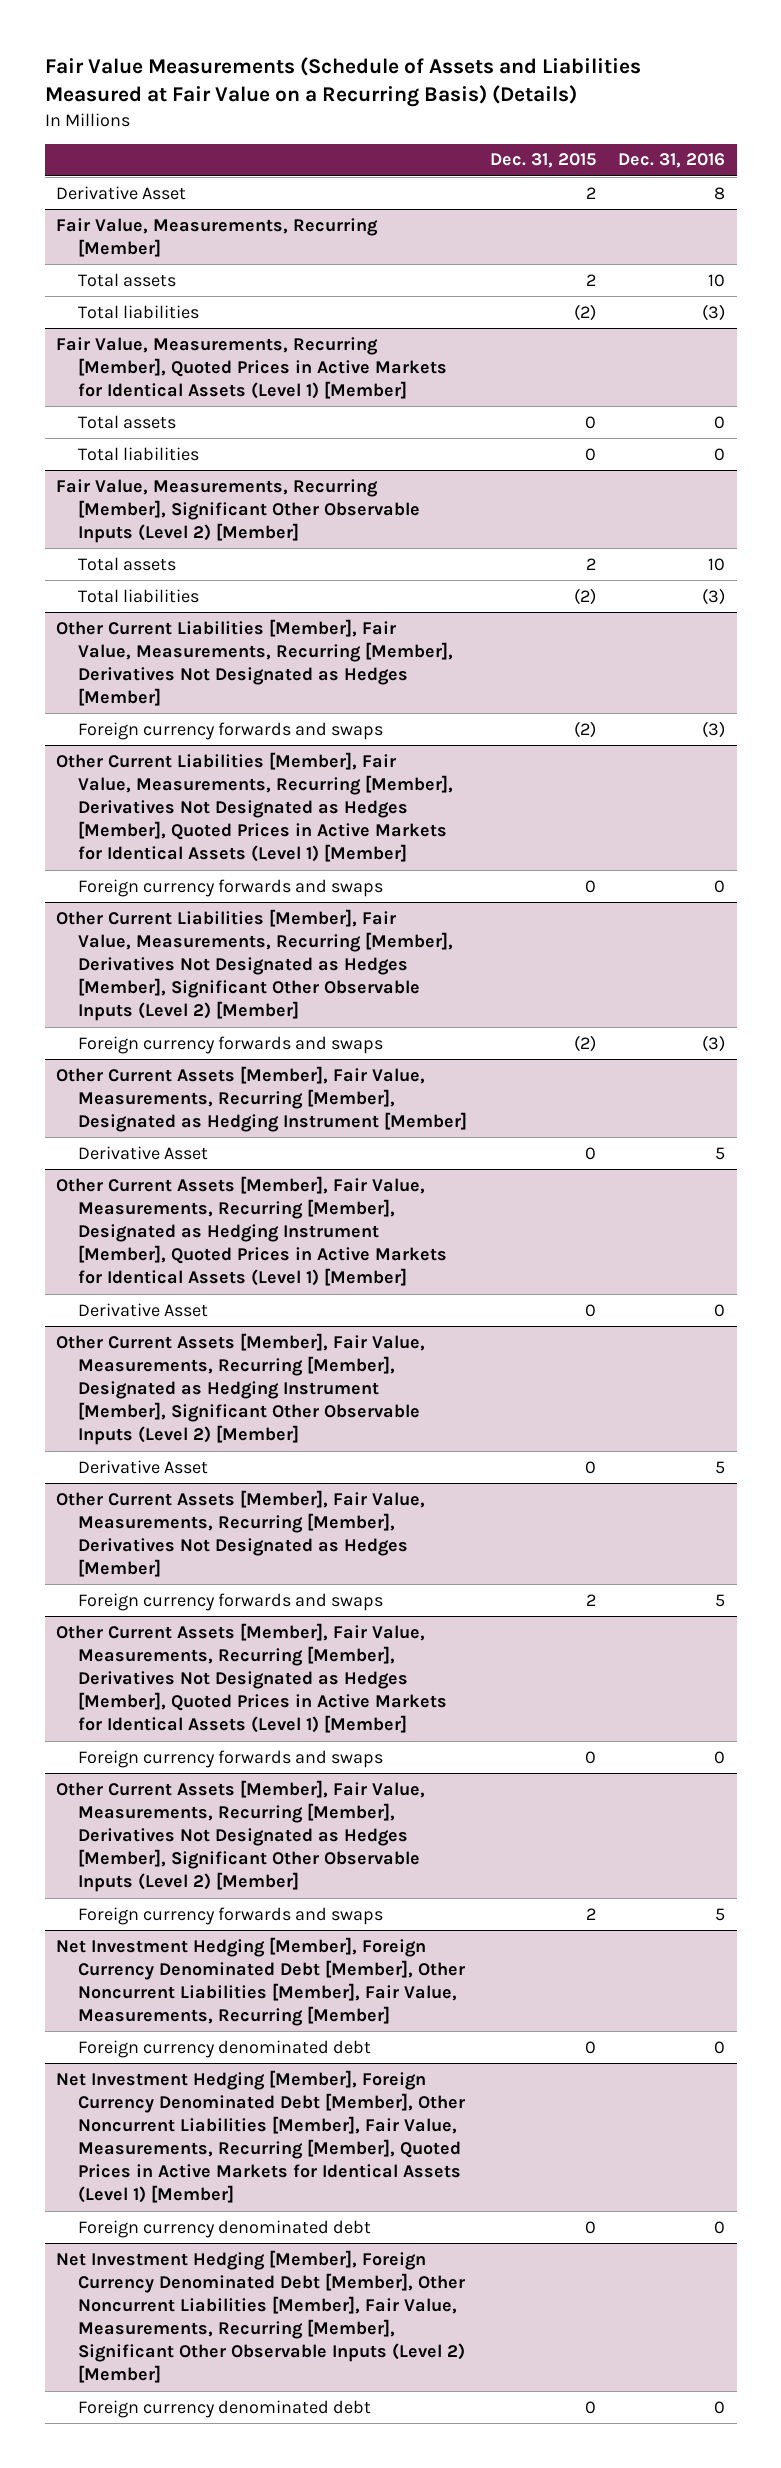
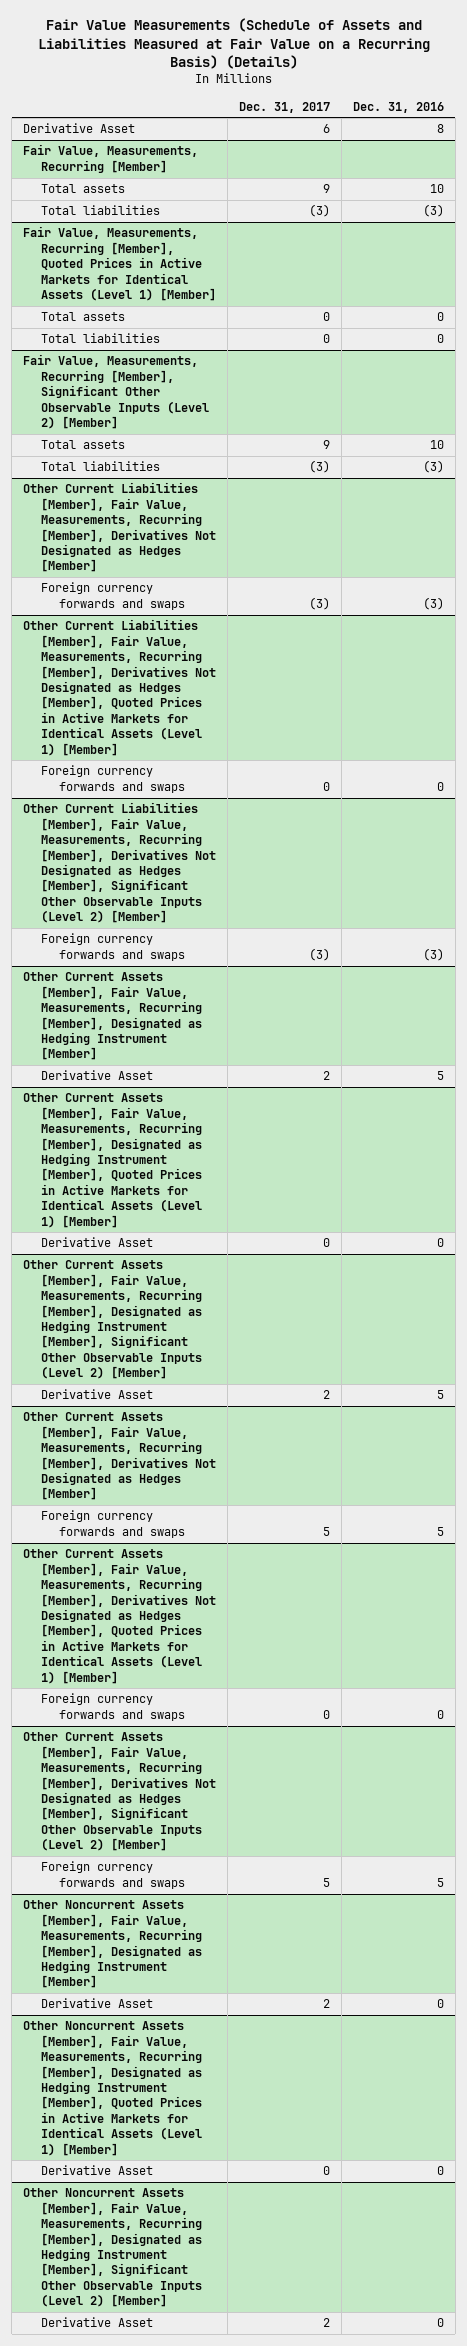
- | Dec. 31, 2015 | Dec. 31, 2016
+ | Dec. 31, 2017 | Dec. 31, 2016
- Net Investment Hedging [Member], Foreign Currency Denominated Debt [Member], Other Noncurrent Liabilities [Member], Fair Value, Measurements, Recurring [Member]
- Foreign currency denominated debt | 0 | 0
- Net Investment Hedging [Member], Foreign Currency Denominated Debt [Member], Other Noncurrent Liabilities [Member], Fair Value, Measurements, Recurring [Member], Quoted Prices in Active Markets for Identical Assets (Level 1) [Member]
- Foreign currency denominated debt | 0 | 0
- Net Investment Hedging [Member], Foreign Currency Denominated Debt [Member], Other Noncurrent Liabilities [Member], Fair Value, Measurements, Recurring [Member], Significant Other Observable Inputs (Level 2) [Member]
- Foreign currency denominated debt | 0 | 0
+ Other Noncurrent Assets [Member], Fair Value, Measurements, Recurring [Member], Designated as Hedging Instrument [Member]
+ Derivative Asset | 2 | 0
+ Other Noncurrent Assets [Member], Fair Value, Measurements, Recurring [Member], Designated as Hedging Instrument [Member], Quoted Prices in Active Markets for Identical Assets (Level 1) [Member]
+ Derivative Asset | 0 | 0
+ Other Noncurrent Assets [Member], Fair Value, Measurements, Recurring [Member], Designated as Hedging Instrument [Member], Significant Other Observable Inputs (Level 2) [Member]
+ Derivative Asset | 2 | 0

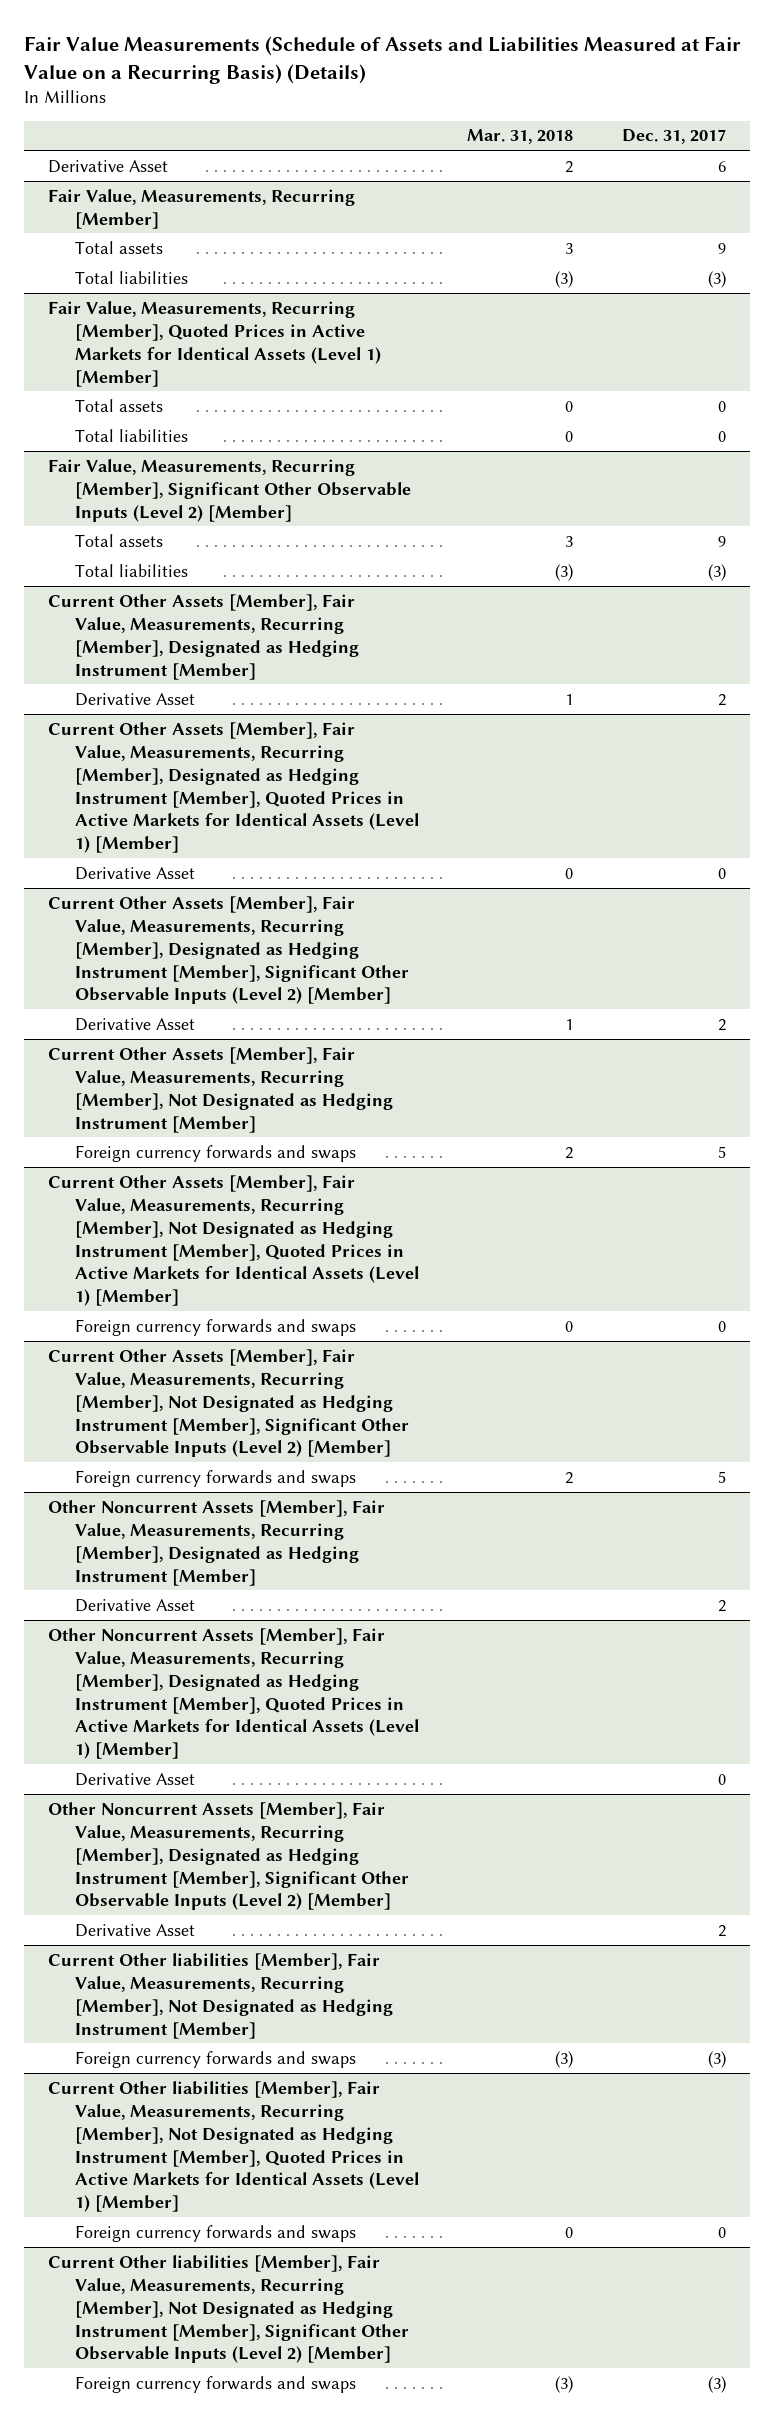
- | Dec. 31, 2017 | Dec. 31, 2016
+ | Mar. 31, 2018 | Dec. 31, 2017
- Other Current Liabilities [Member], Fair Value, Measurements, Recurring [Member], Derivatives Not Designated as Hedges [Member]
- Foreign currency forwards and swaps | (3) | (3)
- Other Current Liabilities [Member], Fair Value, Measurements, Recurring [Member], Derivatives Not Designated as Hedges [Member], Quoted Prices in Active Markets for Identical Assets (Level 1) [Member]
- Foreign currency forwards and swaps | 0 | 0
- Other Current Liabilities [Member], Fair Value, Measurements, Recurring [Member], Derivatives Not Designated as Hedges [Member], Significant Other Observable Inputs (Level 2) [Member]
- Foreign currency forwards and swaps | (3) | (3)
- Other Current Assets [Member], Fair Value, Measurements, Recurring [Member], Designated as Hedging Instrument [Member]
+ Current Other Assets [Member], Fair Value, Measurements, Recurring [Member], Designated as Hedging Instrument [Member]
- Other Current Assets [Member], Fair Value, Measurements, Recurring [Member], Designated as Hedging Instrument [Member], Quoted Prices in Active Markets for Identical Assets (Level 1) [Member]
+ Current Other Assets [Member], Fair Value, Measurements, Recurring [Member], Designated as Hedging Instrument [Member], Quoted Prices in Active Markets for Identical Assets (Level 1) [Member]
- Other Current Assets [Member], Fair Value, Measurements, Recurring [Member], Designated as Hedging Instrument [Member], Significant Other Observable Inputs (Level 2) [Member]
+ Current Other Assets [Member], Fair Value, Measurements, Recurring [Member], Designated as Hedging Instrument [Member], Significant Other Observable Inputs (Level 2) [Member]
- Other Current Assets [Member], Fair Value, Measurements, Recurring [Member], Derivatives Not Designated as Hedges [Member]
+ Current Other Assets [Member], Fair Value, Measurements, Recurring [Member], Not Designated as Hedging Instrument [Member]
- Other Current Assets [Member], Fair Value, Measurements, Recurring [Member], Derivatives Not Designated as Hedges [Member], Quoted Prices in Active Markets for Identical Assets (Level 1) [Member]
+ Current Other Assets [Member], Fair Value, Measurements, Recurring [Member], Not Designated as Hedging Instrument [Member], Quoted Prices in Active Markets for Identical Assets (Level 1) [Member]
- Other Current Assets [Member], Fair Value, Measurements, Recurring [Member], Derivatives Not Designated as Hedges [Member], Significant Other Observable Inputs (Level 2) [Member]
+ Current Other Assets [Member], Fair Value, Measurements, Recurring [Member], Not Designated as Hedging Instrument [Member], Significant Other Observable Inputs (Level 2) [Member]
+ Current Other liabilities [Member], Fair Value, Measurements, Recurring [Member], Not Designated as Hedging Instrument [Member]
+ Foreign currency forwards and swaps | (3) | (3)
+ Current Other liabilities [Member], Fair Value, Measurements, Recurring [Member], Not Designated as Hedging Instrument [Member], Quoted Prices in Active Markets for Identical Assets (Level 1) [Member]
+ Foreign currency forwards and swaps | 0 | 0
+ Current Other liabilities [Member], Fair Value, Measurements, Recurring [Member], Not Designated as Hedging Instrument [Member], Significant Other Observable Inputs (Level 2) [Member]
+ Foreign currency forwards and swaps | (3) | (3)

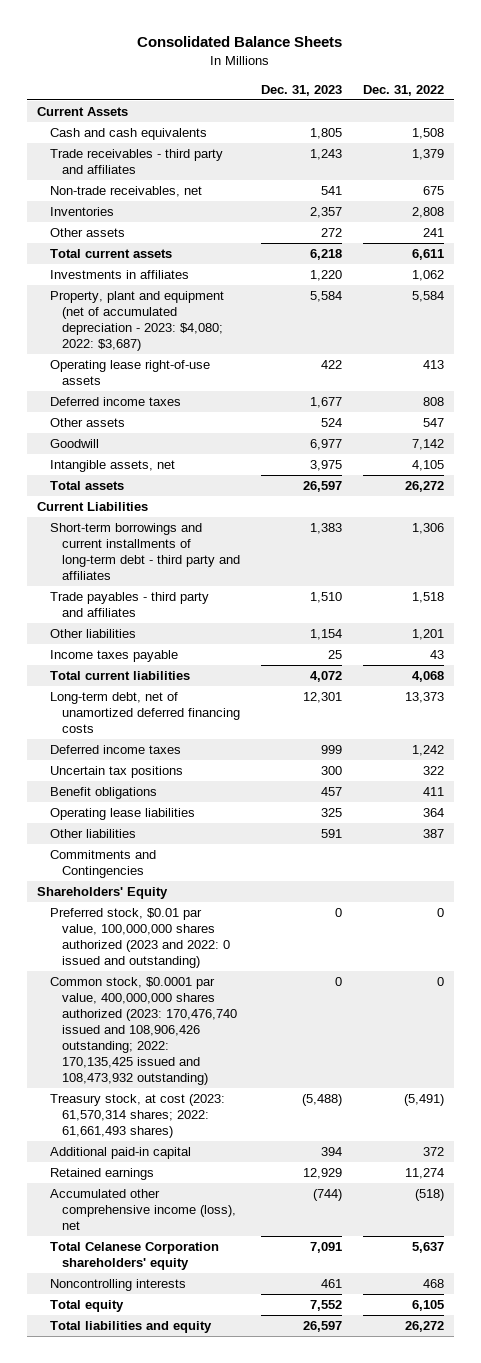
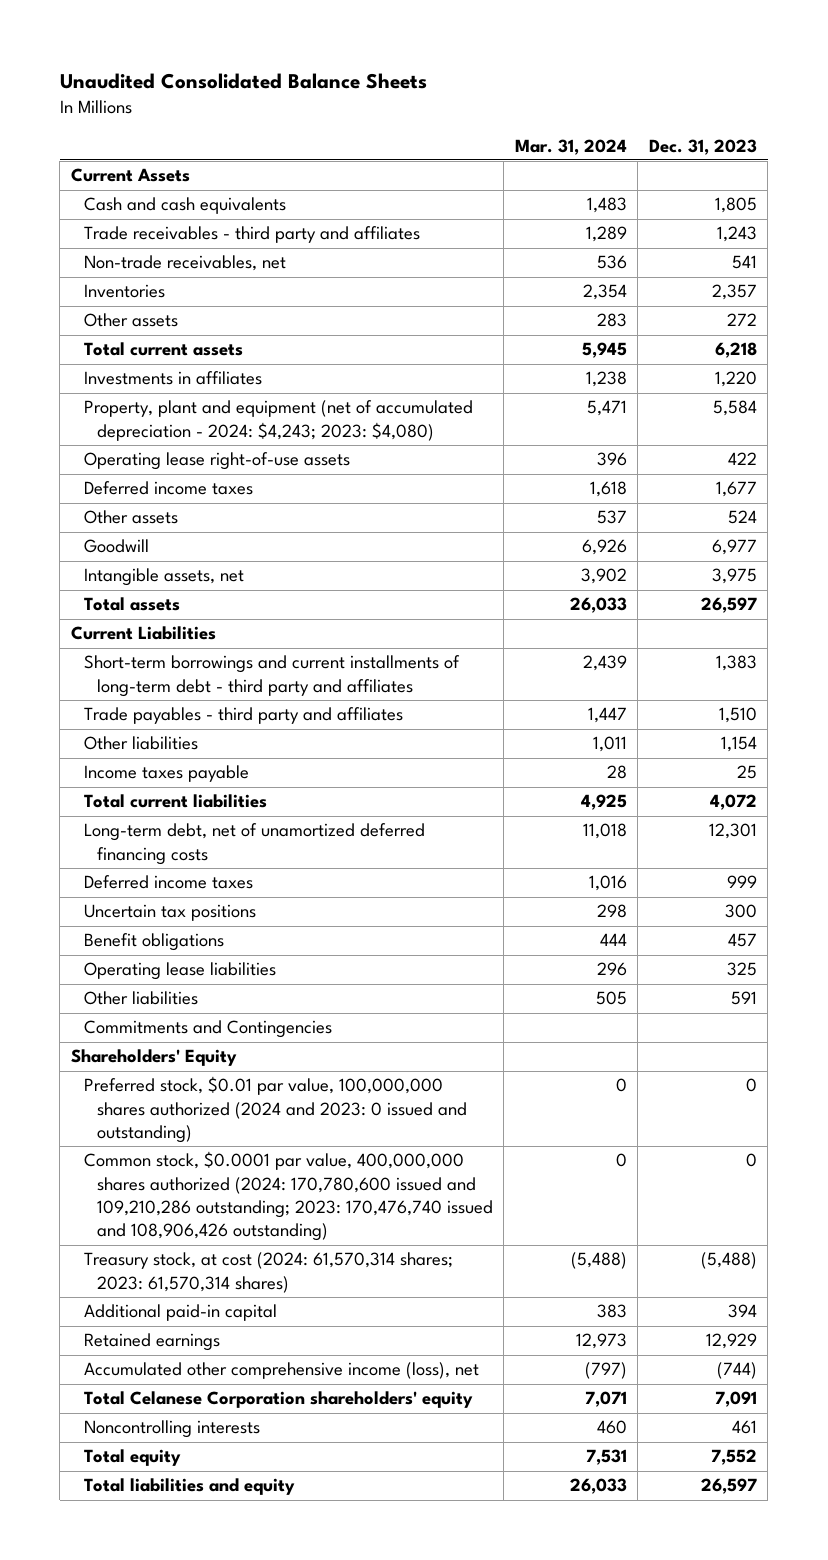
- Consolidated Balance Sheets
+ Unaudited Consolidated Balance Sheets
- | Dec. 31, 2023 | Dec. 31, 2022
+ | Mar. 31, 2024 | Dec. 31, 2023
- Property, plant and equipment (net of accumulated depreciation - 2023: $4,080; 2022: $3,687) | 5,584 | 5,584
+ Property, plant and equipment (net of accumulated depreciation - 2024: $4,243; 2023: $4,080) | 5,471 | 5,584
- Preferred stock, $0.01 par value, 100,000,000 shares authorized (2023 and 2022: 0 issued and outstanding) | 0 | 0
- Common stock, $0.0001 par value, 400,000,000 shares authorized (2023: 170,476,740 issued and 108,906,426 outstanding; 2022: 170,135,425 issued and 108,473,932 outstanding) | 0 | 0
- Treasury stock, at cost (2023: 61,570,314 shares; 2022: 61,661,493 shares) | (5,488) | (5,491)
+ Preferred stock, $0.01 par value, 100,000,000 shares authorized (2024 and 2023: 0 issued and outstanding) | 0 | 0
+ Common stock, $0.0001 par value, 400,000,000 shares authorized (2024: 170,780,600 issued and 109,210,286 outstanding; 2023: 170,476,740 issued and 108,906,426 outstanding) | 0 | 0
+ Treasury stock, at cost (2024: 61,570,314 shares; 2023: 61,570,314 shares) | (5,488) | (5,488)

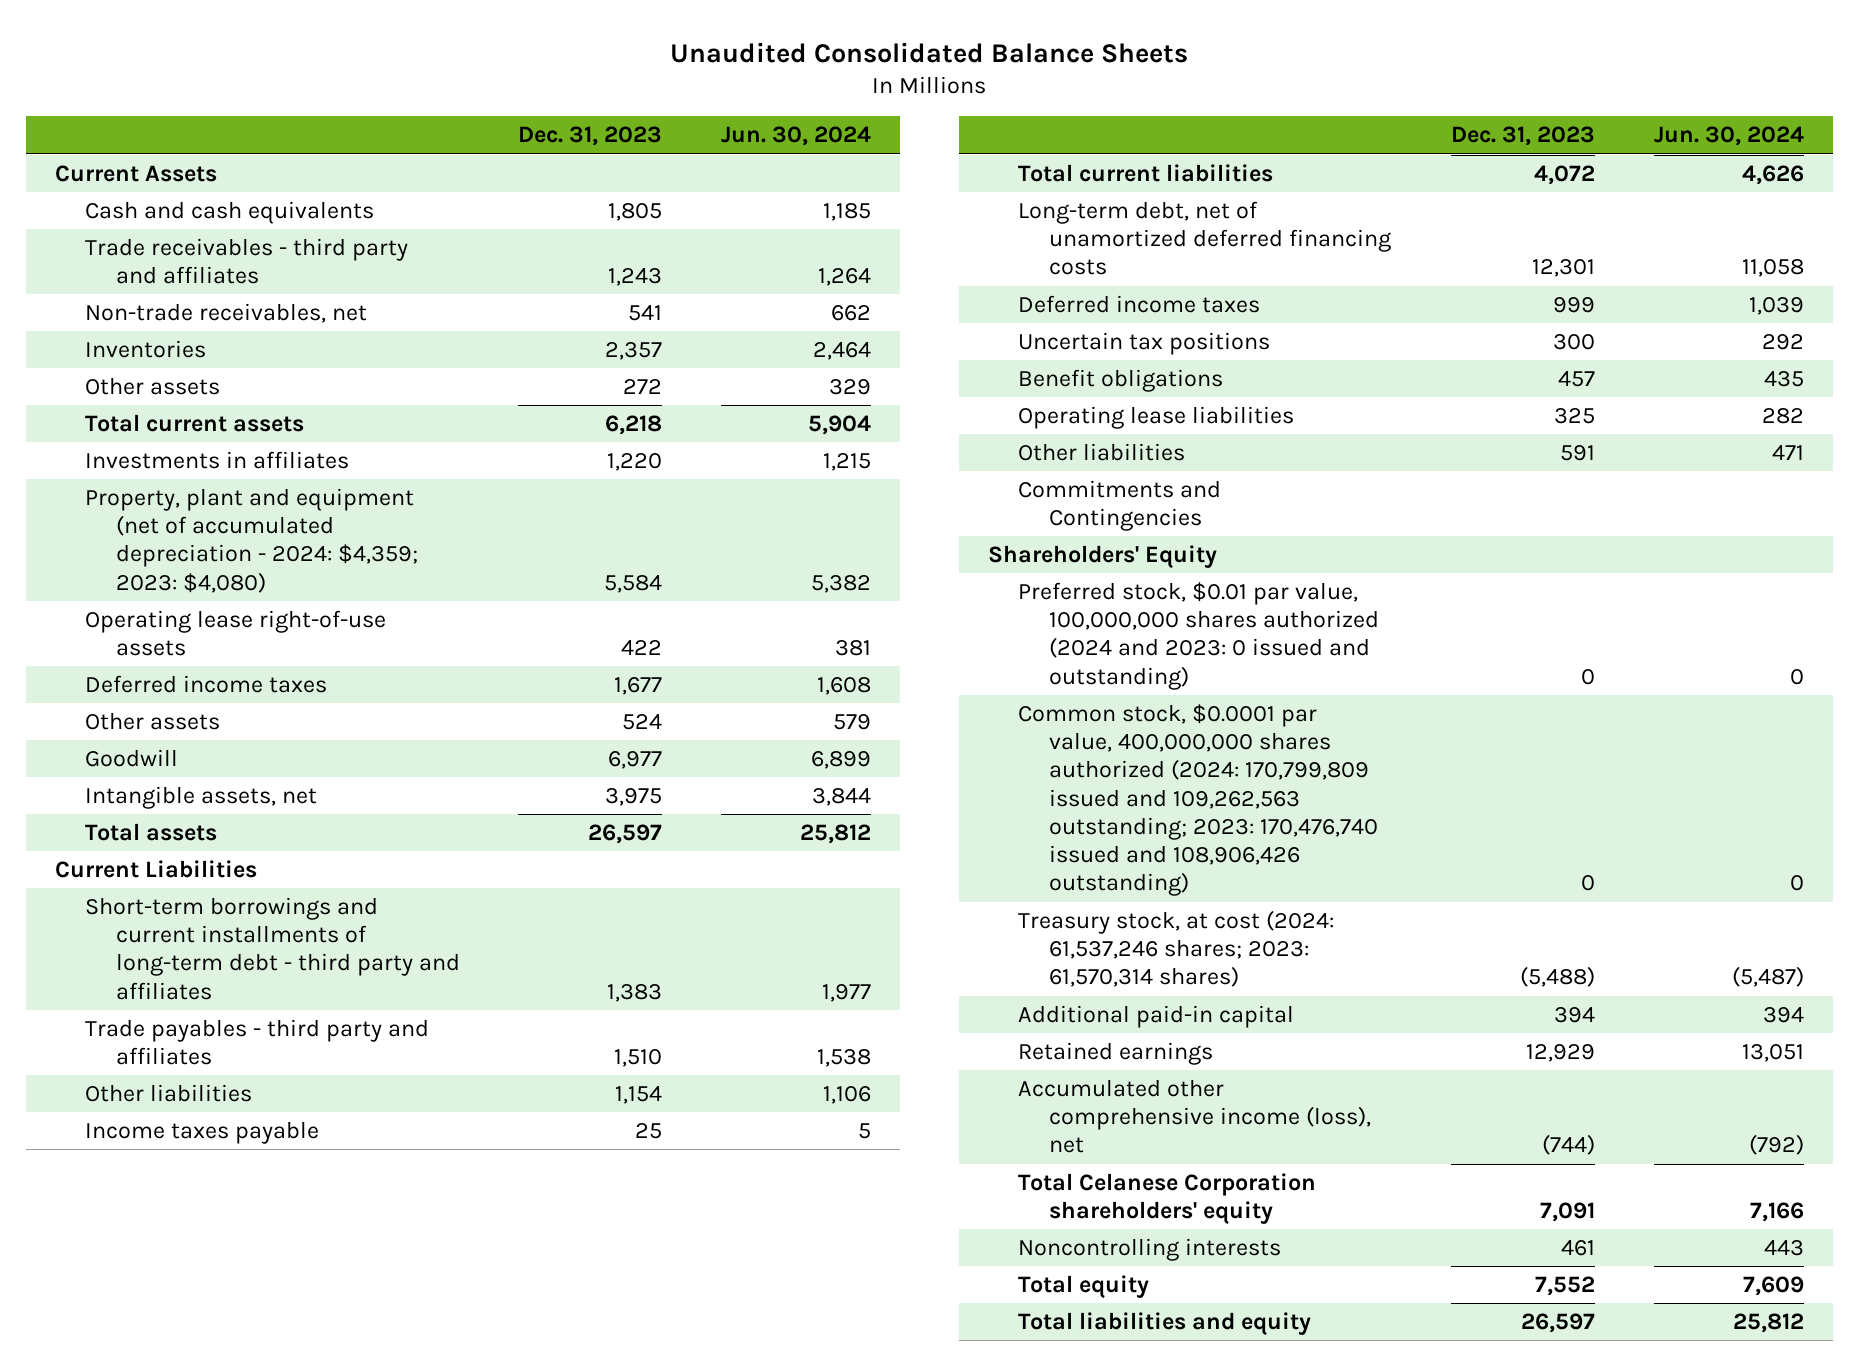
- | Mar. 31, 2024 | Dec. 31, 2023
+ | Dec. 31, 2023 | Jun. 30, 2024
- Property, plant and equipment (net of accumulated depreciation - 2024: $4,243; 2023: $4,080) | 5,471 | 5,584
+ Property, plant and equipment (net of accumulated depreciation - 2024: $4,359; 2023: $4,080) | 5,584 | 5,382
- Common stock, $0.0001 par value, 400,000,000 shares authorized (2024: 170,780,600 issued and 109,210,286 outstanding; 2023: 170,476,740 issued and 108,906,426 outstanding) | 0 | 0
- Treasury stock, at cost (2024: 61,570,314 shares; 2023: 61,570,314 shares) | (5,488) | (5,488)
+ Common stock, $0.0001 par value, 400,000,000 shares authorized (2024: 170,799,809 issued and 109,262,563 outstanding; 2023: 170,476,740 issued and 108,906,426 outstanding) | 0 | 0
+ Treasury stock, at cost (2024: 61,537,246 shares; 2023: 61,570,314 shares) | (5,488) | (5,487)

